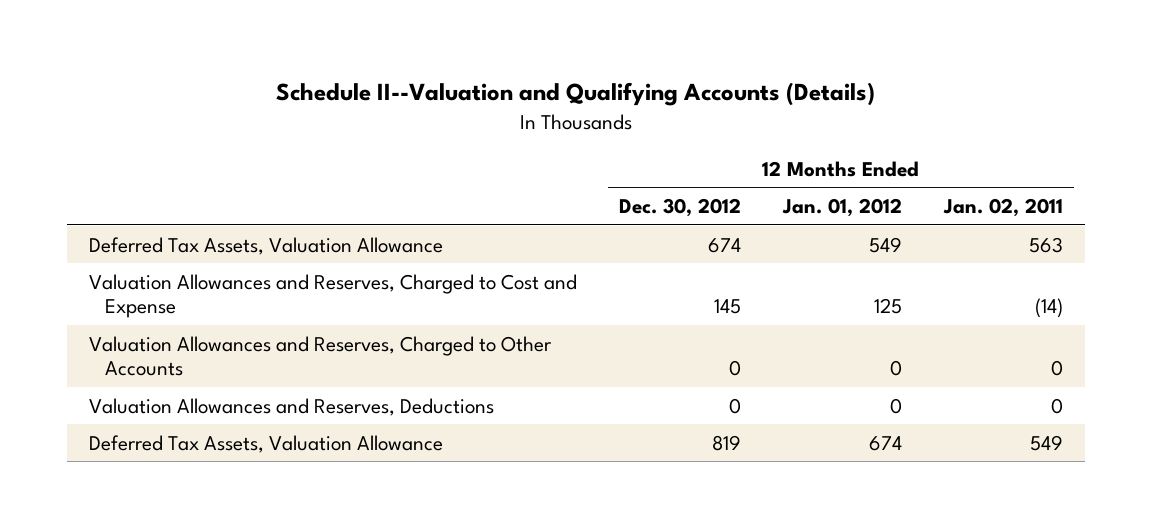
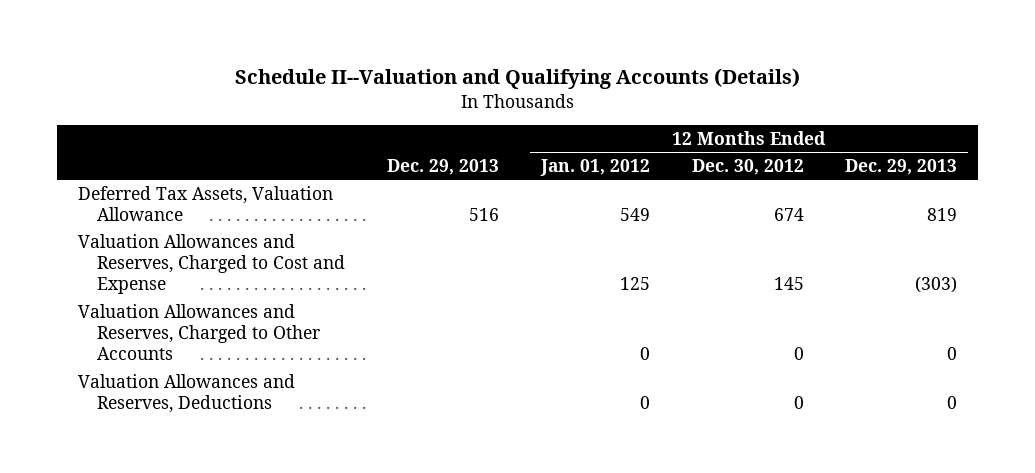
- | 12 Months Ended Dec. 30, 2012 | 12 Months Ended Jan. 01, 2012 | 12 Months Ended Jan. 02, 2011
+ | Dec. 29, 2013 | 12 Months Ended Jan. 01, 2012 | 12 Months Ended Dec. 30, 2012 | 12 Months Ended Dec. 29, 2013
- Deferred Tax Assets, Valuation Allowance | 819 | 674 | 549

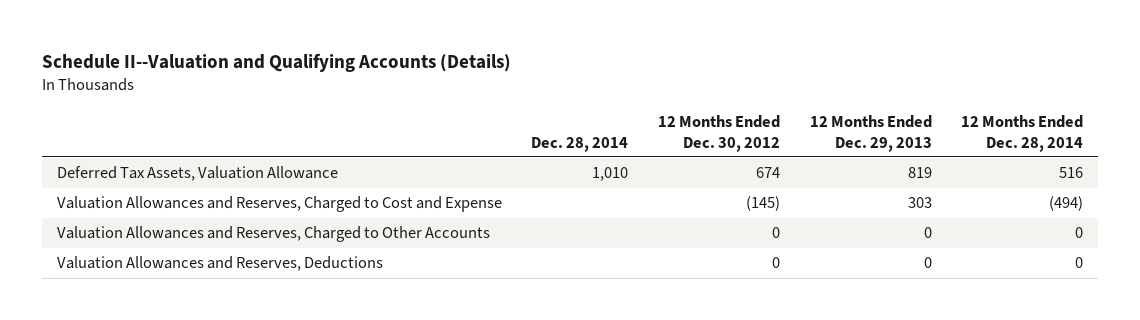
- | Dec. 29, 2013 | 12 Months Ended Jan. 01, 2012 | 12 Months Ended Dec. 30, 2012 | 12 Months Ended Dec. 29, 2013
+ | Dec. 28, 2014 | 12 Months Ended Dec. 30, 2012 | 12 Months Ended Dec. 29, 2013 | 12 Months Ended Dec. 28, 2014
- Valuation Allowances and Reserves, Charged to Cost and Expense | | 125 | 145 | (303)
+ Valuation Allowances and Reserves, Charged to Cost and Expense | | (145) | 303 | (494)

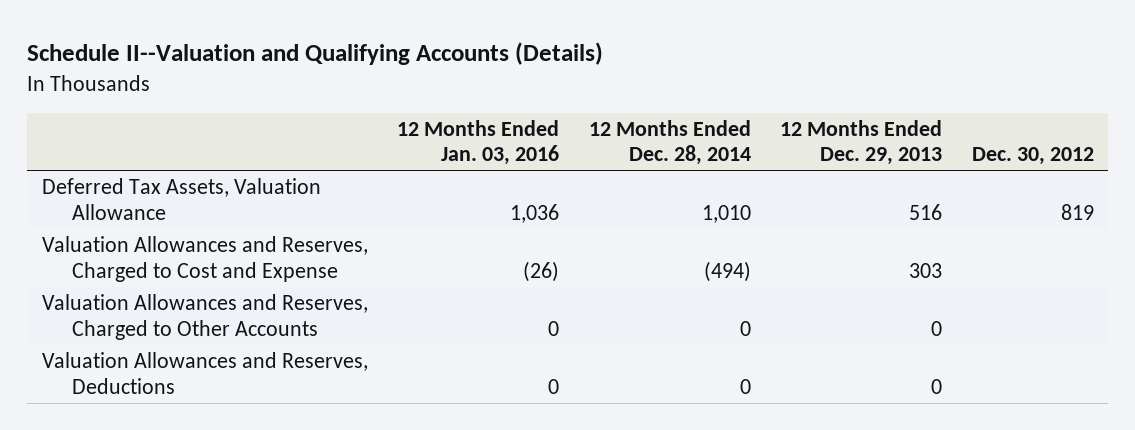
- | Dec. 28, 2014 | 12 Months Ended Dec. 30, 2012 | 12 Months Ended Dec. 29, 2013 | 12 Months Ended Dec. 28, 2014
+ | 12 Months Ended Jan. 03, 2016 | 12 Months Ended Dec. 28, 2014 | 12 Months Ended Dec. 29, 2013 | Dec. 30, 2012
- Deferred Tax Assets, Valuation Allowance | 1,010 | 674 | 819 | 516
+ Deferred Tax Assets, Valuation Allowance | 1,036 | 1,010 | 516 | 819

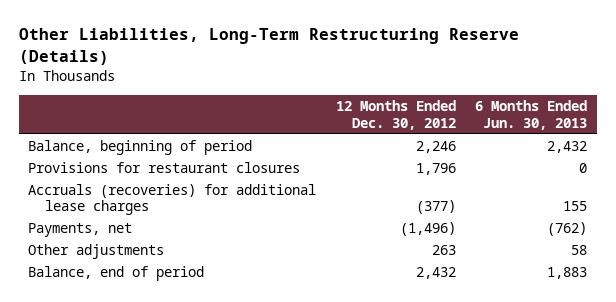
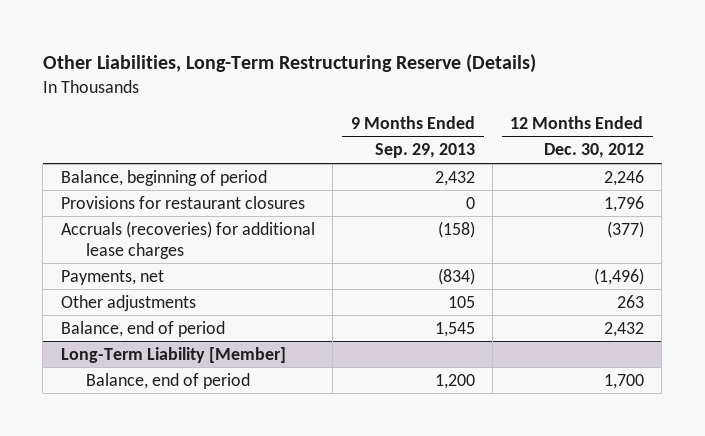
- | 12 Months Ended Dec. 30, 2012 | 6 Months Ended Jun. 30, 2013
+ | 9 Months Ended Sep. 29, 2013 | 12 Months Ended Dec. 30, 2012
+ Long-Term Liability [Member]
+ Balance, end of period | 1,200 | 1,700

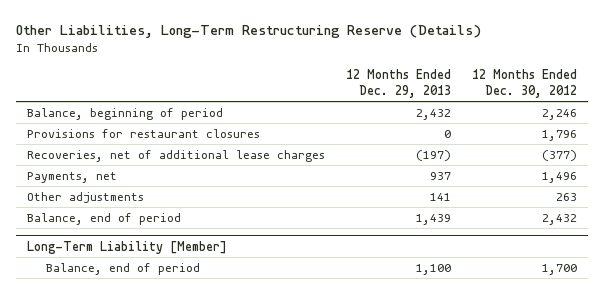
- | 9 Months Ended Sep. 29, 2013 | 12 Months Ended Dec. 30, 2012
+ | 12 Months Ended Dec. 29, 2013 | 12 Months Ended Dec. 30, 2012
- Accruals (recoveries) for additional lease charges | (158) | (377)
- Payments, net | (834) | (1,496)
+ Recoveries, net of additional lease charges | (197) | (377)
+ Payments, net | 937 | 1,496

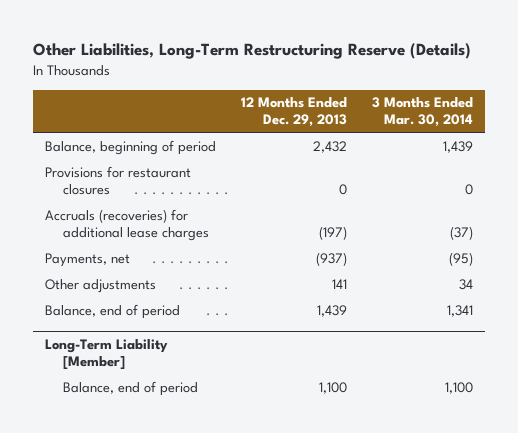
- | 12 Months Ended Dec. 29, 2013 | 12 Months Ended Dec. 30, 2012
+ | 12 Months Ended Dec. 29, 2013 | 3 Months Ended Mar. 30, 2014
- Recoveries, net of additional lease charges | (197) | (377)
- Payments, net | 937 | 1,496
+ Accruals (recoveries) for additional lease charges | (197) | (37)
+ Payments, net | (937) | (95)

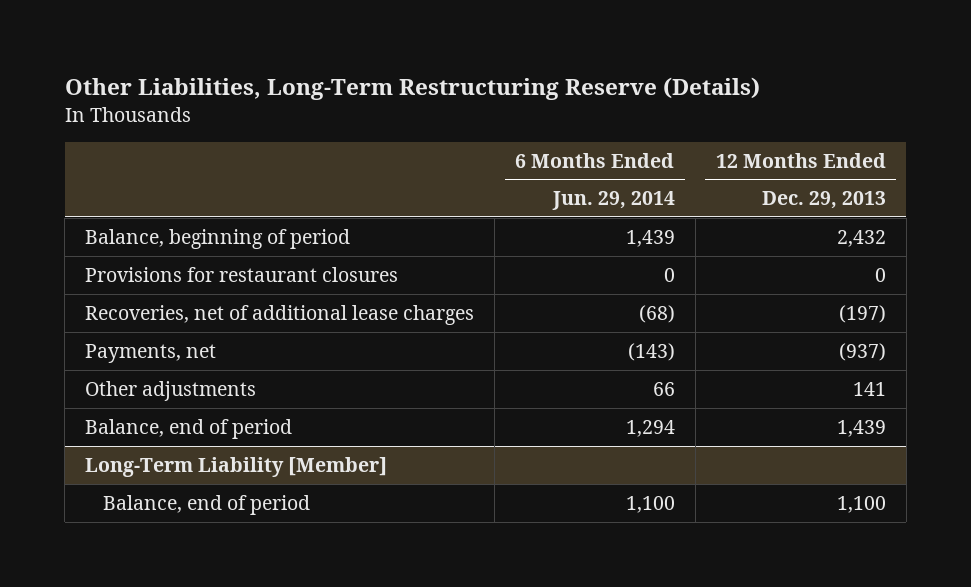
- | 12 Months Ended Dec. 29, 2013 | 3 Months Ended Mar. 30, 2014
+ | 6 Months Ended Jun. 29, 2014 | 12 Months Ended Dec. 29, 2013
- Accruals (recoveries) for additional lease charges | (197) | (37)
+ Recoveries, net of additional lease charges | (68) | (197)

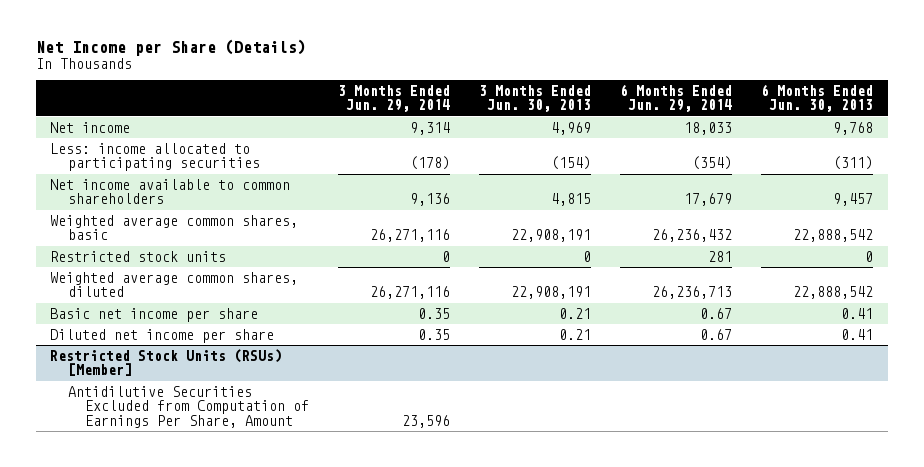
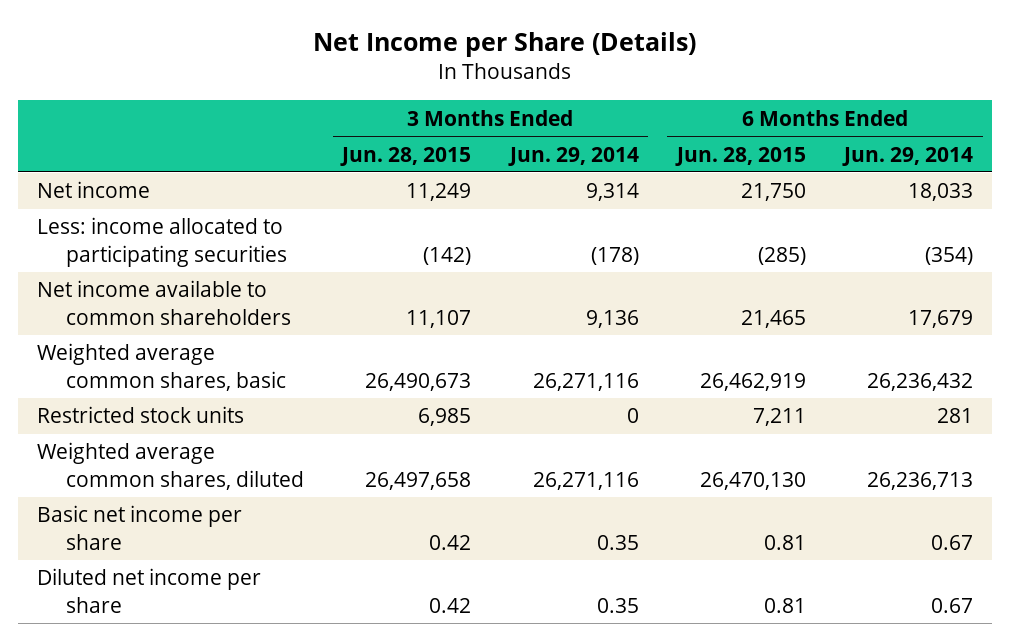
- | 3 Months Ended Jun. 29, 2014 | 3 Months Ended Jun. 30, 2013 | 6 Months Ended Jun. 29, 2014 | 6 Months Ended Jun. 30, 2013
+ | 3 Months Ended Jun. 28, 2015 | 3 Months Ended Jun. 29, 2014 | 6 Months Ended Jun. 28, 2015 | 6 Months Ended Jun. 29, 2014
- Restricted Stock Units (RSUs) [Member]
- Antidilutive Securities Excluded from Computation of Earnings Per Share, Amount | 23,596 | | |

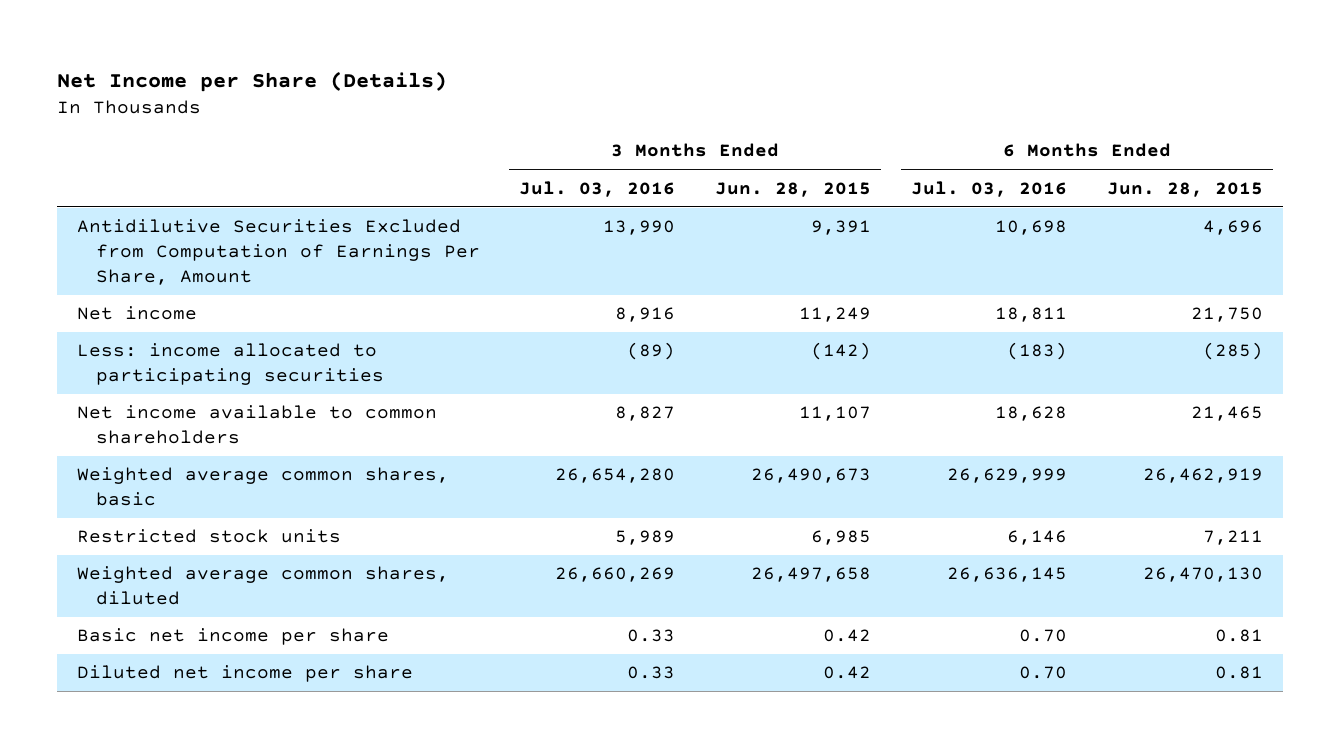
- | 3 Months Ended Jun. 28, 2015 | 3 Months Ended Jun. 29, 2014 | 6 Months Ended Jun. 28, 2015 | 6 Months Ended Jun. 29, 2014
+ | 3 Months Ended Jul. 03, 2016 | 3 Months Ended Jun. 28, 2015 | 6 Months Ended Jul. 03, 2016 | 6 Months Ended Jun. 28, 2015
+ Antidilutive Securities Excluded from Computation of Earnings Per Share, Amount | 13,990 | 9,391 | 10,698 | 4,696

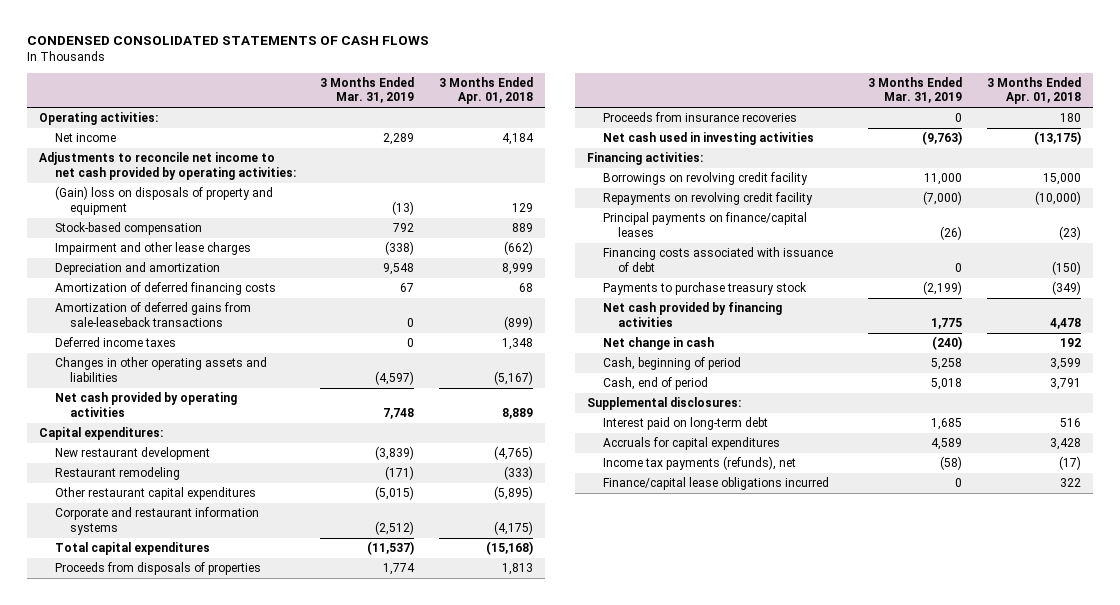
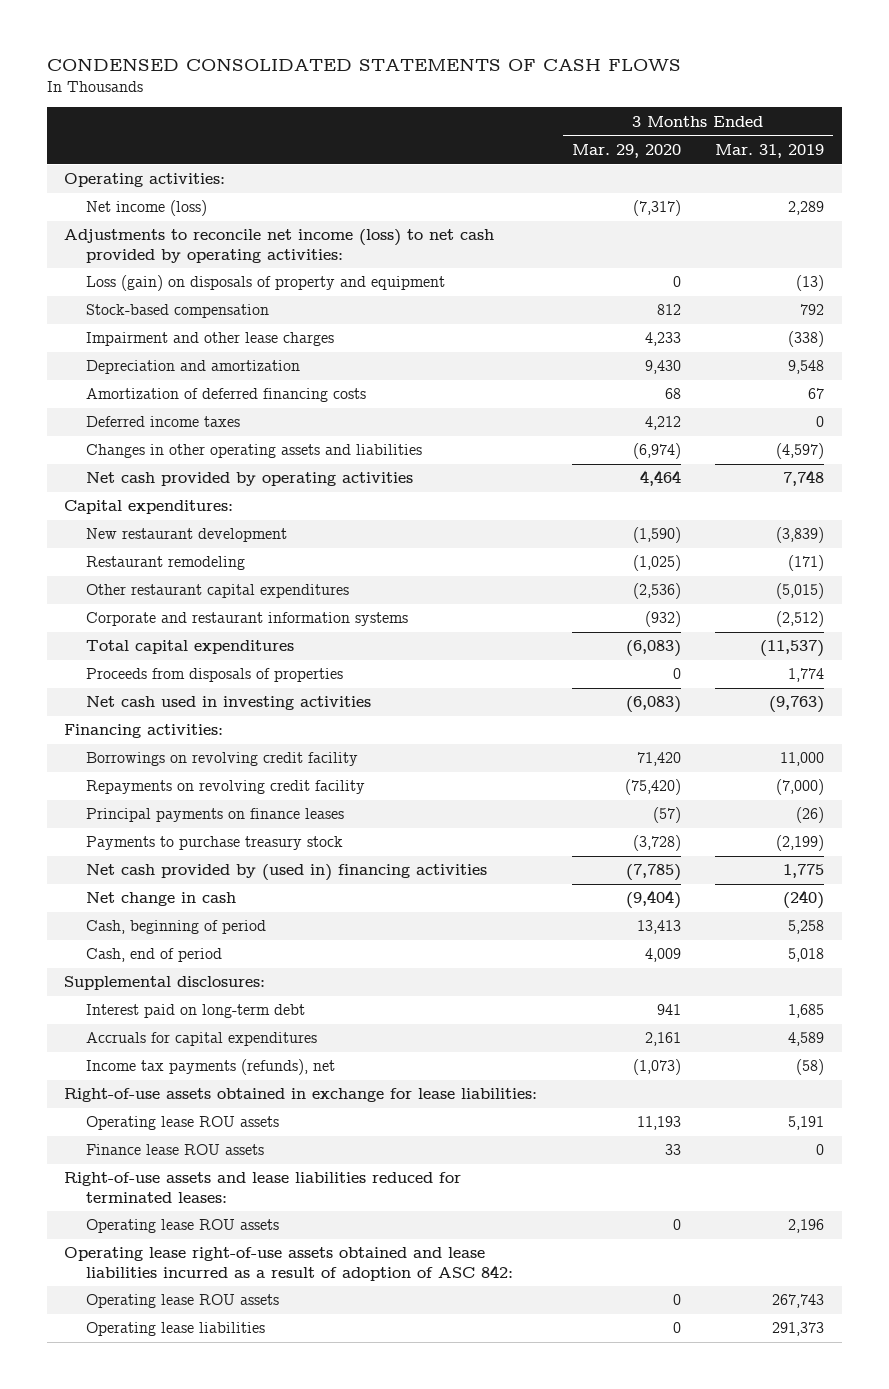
- | 3 Months Ended Mar. 31, 2019 | 3 Months Ended Apr. 01, 2018
+ | 3 Months Ended Mar. 29, 2020 | 3 Months Ended Mar. 31, 2019
- Net income | 2,289 | 4,184
- Adjustments to reconcile net income to net cash provided by operating activities:
- (Gain) loss on disposals of property and equipment | (13) | 129
+ Net income (loss) | (7,317) | 2,289
+ Adjustments to reconcile net income (loss) to net cash provided by operating activities:
+ Loss (gain) on disposals of property and equipment | 0 | (13)
- Amortization of deferred gains from sale-leaseback transactions | 0 | (899)
- Proceeds from insurance recoveries | 0 | 180
- Principal payments on finance/capital leases | (26) | (23)
- Financing costs associated with issuance of debt | 0 | (150)
+ Principal payments on finance leases | (57) | (26)
- Net cash provided by financing activities | 1,775 | 4,478
+ Net cash provided by (used in) financing activities | (7,785) | 1,775
- Finance/capital lease obligations incurred | 0 | 322
+ Right-of-use assets obtained in exchange for lease liabilities:
+ Operating lease ROU assets | 11,193 | 5,191
+ Finance lease ROU assets | 33 | 0
+ Right-of-use assets and lease liabilities reduced for terminated leases:
+ Operating lease ROU assets | 0 | 2,196
+ Operating lease right-of-use assets obtained and lease liabilities incurred as a result of adoption of ASC 842:
+ Operating lease ROU assets | 0 | 267,743
+ Operating lease liabilities | 0 | 291,373

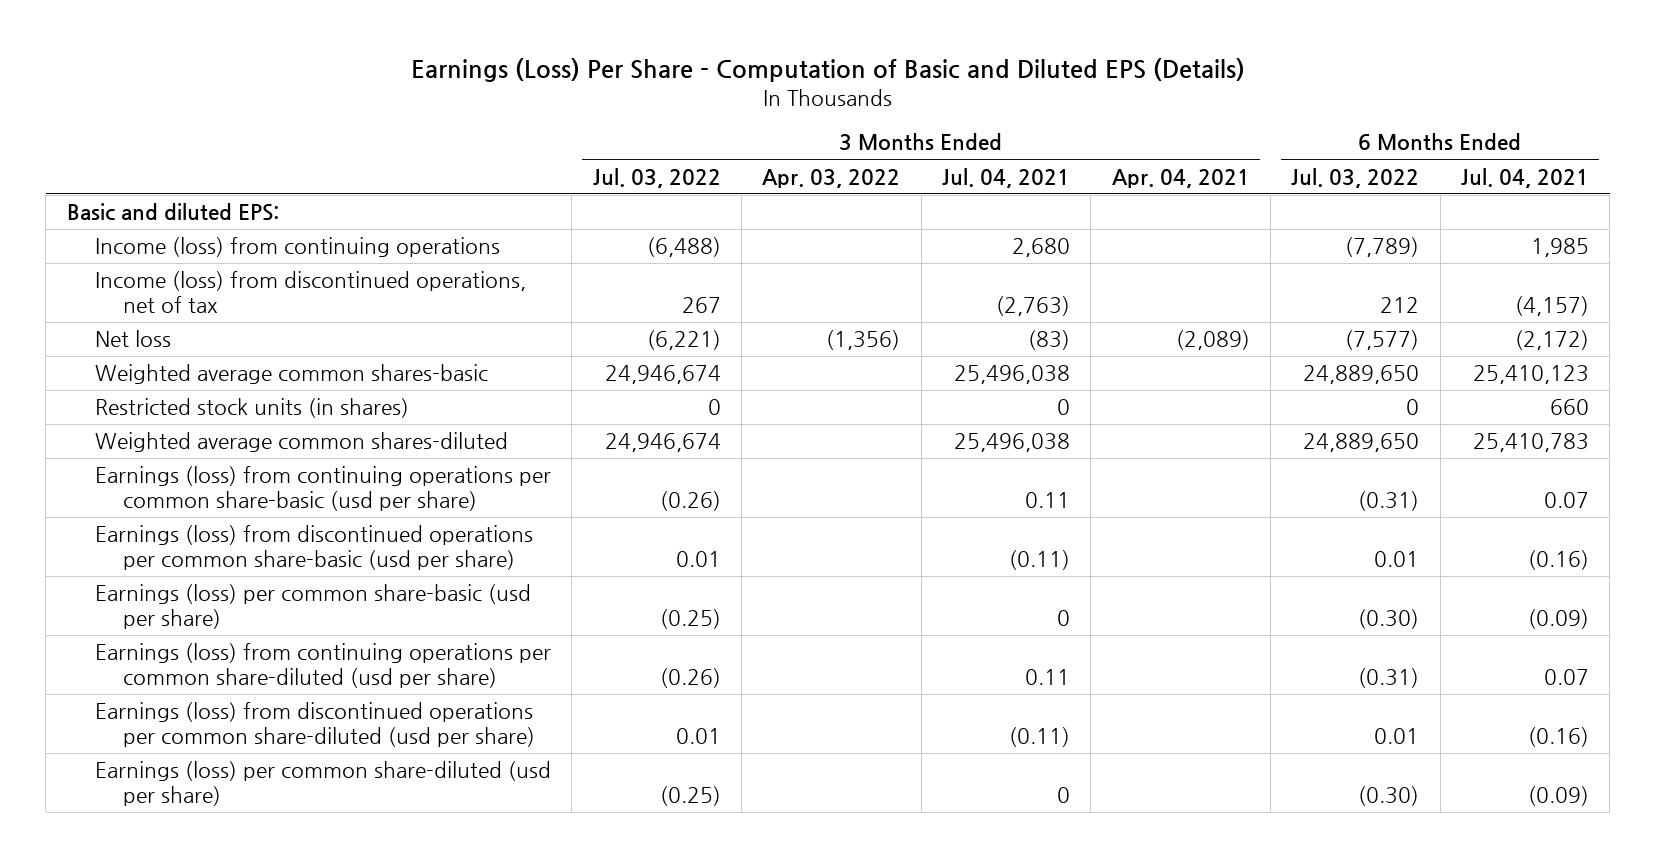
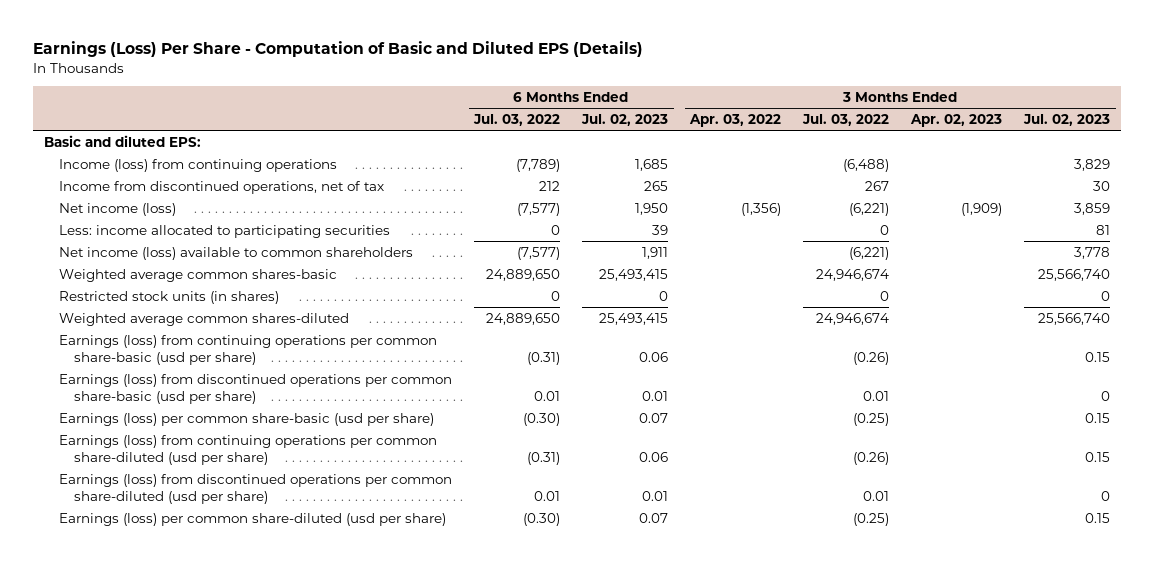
- | 3 Months Ended Jul. 03, 2022 | 3 Months Ended Apr. 03, 2022 | 3 Months Ended Jul. 04, 2021 | 3 Months Ended Apr. 04, 2021 | 6 Months Ended Jul. 03, 2022 | 6 Months Ended Jul. 04, 2021
+ | 6 Months Ended Jul. 03, 2022 | 6 Months Ended Jul. 02, 2023 | 3 Months Ended Apr. 03, 2022 | 3 Months Ended Jul. 03, 2022 | 3 Months Ended Apr. 02, 2023 | 3 Months Ended Jul. 02, 2023
- Income (loss) from discontinued operations, net of tax | 267 | | (2,763) | | 212 | (4,157)
- Net loss | (6,221) | (1,356) | (83) | (2,089) | (7,577) | (2,172)
+ Income from discontinued operations, net of tax | 212 | 265 | | 267 | | 30
+ Net income (loss) | (7,577) | 1,950 | (1,356) | (6,221) | (1,909) | 3,859
+ Less: income allocated to participating securities | 0 | 39 | | 0 | | 81
+ Net income (loss) available to common shareholders | (7,577) | 1,911 | | (6,221) | | 3,778

